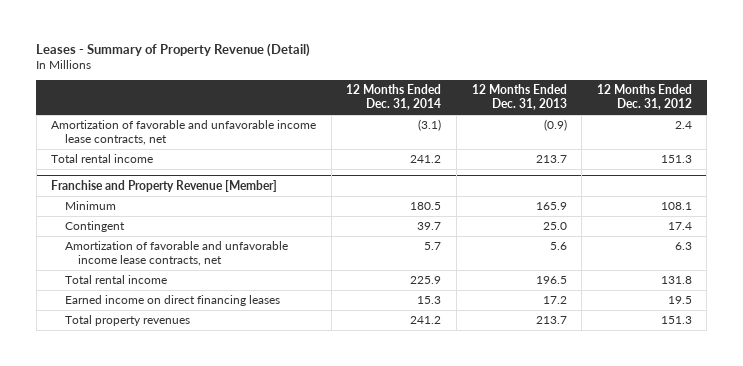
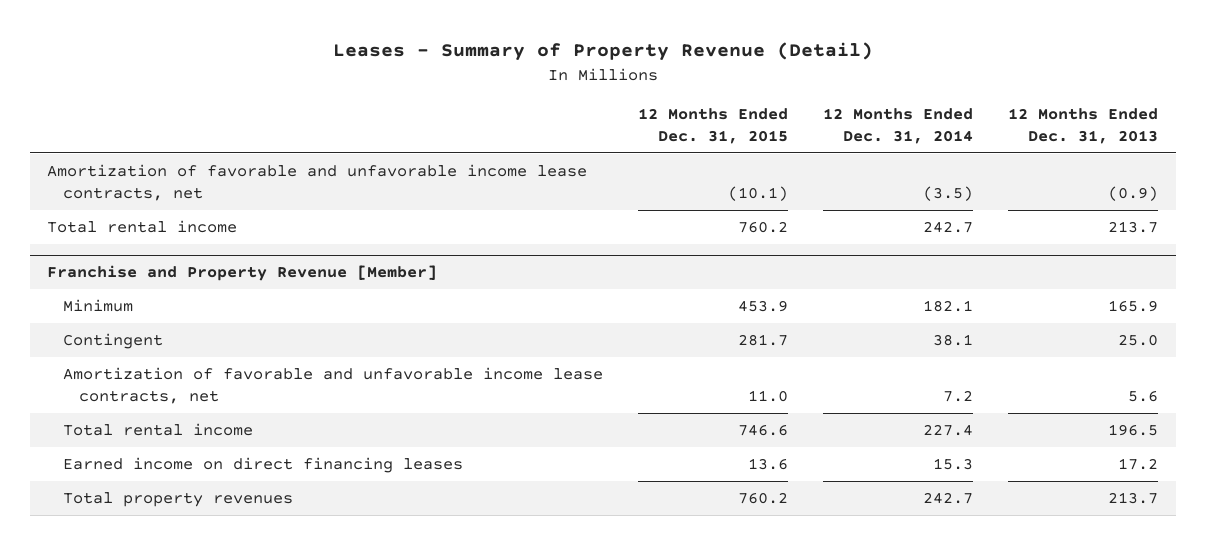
- | 12 Months Ended Dec. 31, 2014 | 12 Months Ended Dec. 31, 2013 | 12 Months Ended Dec. 31, 2012
+ | 12 Months Ended Dec. 31, 2015 | 12 Months Ended Dec. 31, 2014 | 12 Months Ended Dec. 31, 2013
- Amortization of favorable and unfavorable income lease contracts, net | (3.1) | (0.9) | 2.4
- Total rental income | 241.2 | 213.7 | 151.3
+ Amortization of favorable and unfavorable income lease contracts, net | (10.1) | (3.5) | (0.9)
+ Total rental income | 760.2 | 242.7 | 213.7
@ Franchise and Property Revenue [Member]
- Minimum | 180.5 | 165.9 | 108.1
- Contingent | 39.7 | 25.0 | 17.4
- Amortization of favorable and unfavorable income lease contracts, net | 5.7 | 5.6 | 6.3
- Total rental income | 225.9 | 196.5 | 131.8
+ Minimum | 453.9 | 182.1 | 165.9
+ Contingent | 281.7 | 38.1 | 25.0
+ Amortization of favorable and unfavorable income lease contracts, net | 11.0 | 7.2 | 5.6
+ Total rental income | 746.6 | 227.4 | 196.5
- Total property revenues | 241.2 | 213.7 | 151.3
+ Total property revenues | 760.2 | 242.7 | 213.7

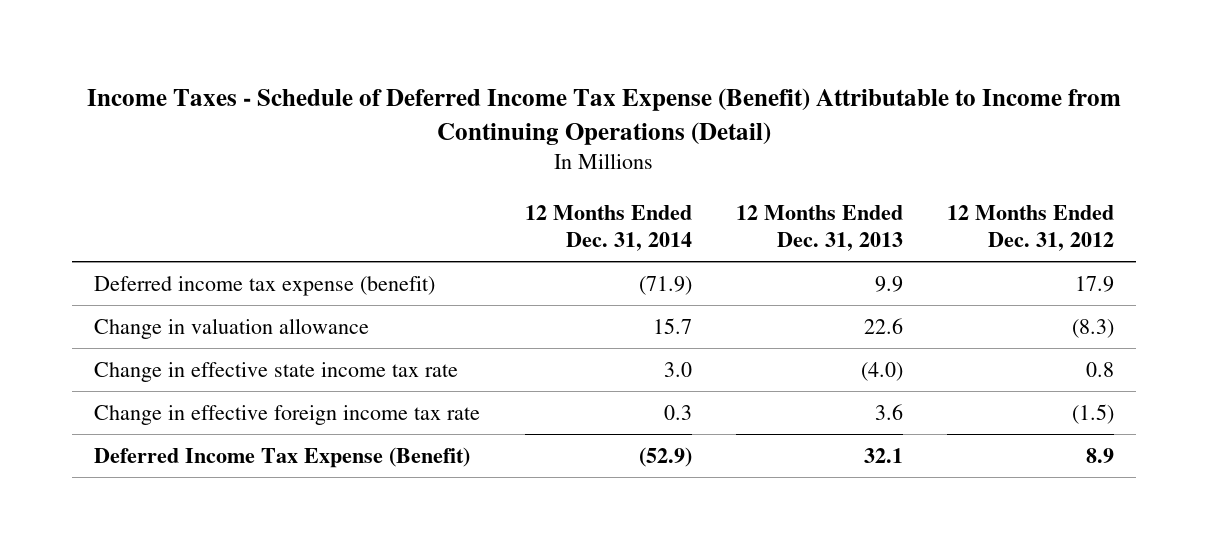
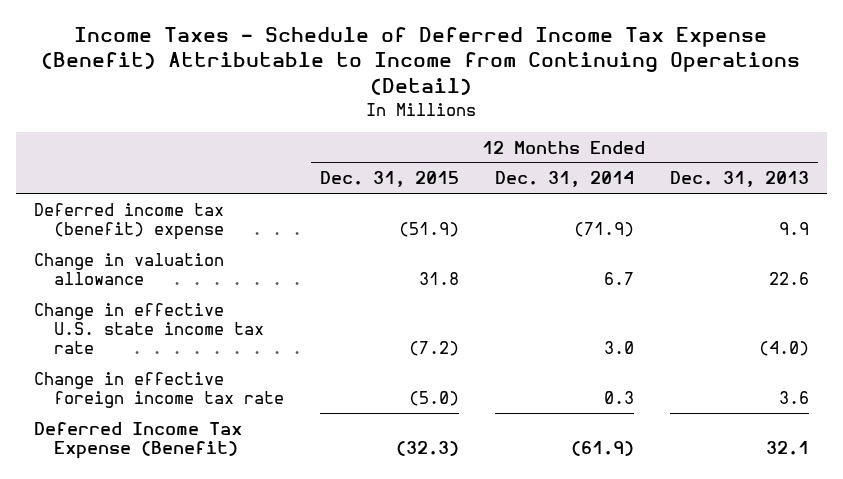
- | 12 Months Ended Dec. 31, 2014 | 12 Months Ended Dec. 31, 2013 | 12 Months Ended Dec. 31, 2012
+ | 12 Months Ended Dec. 31, 2015 | 12 Months Ended Dec. 31, 2014 | 12 Months Ended Dec. 31, 2013
- Deferred income tax expense (benefit) | (71.9) | 9.9 | 17.9
- Change in valuation allowance | 15.7 | 22.6 | (8.3)
- Change in effective state income tax rate | 3.0 | (4.0) | 0.8
+ Deferred income tax (benefit) expense | (51.9) | (71.9) | 9.9
+ Change in valuation allowance | 31.8 | 6.7 | 22.6
+ Change in effective U.S. state income tax rate | (7.2) | 3.0 | (4.0)
- Deferred Income Tax Expense (Benefit) | (52.9) | 32.1 | 8.9
+ Deferred Income Tax Expense (Benefit) | (32.3) | (61.9) | 32.1

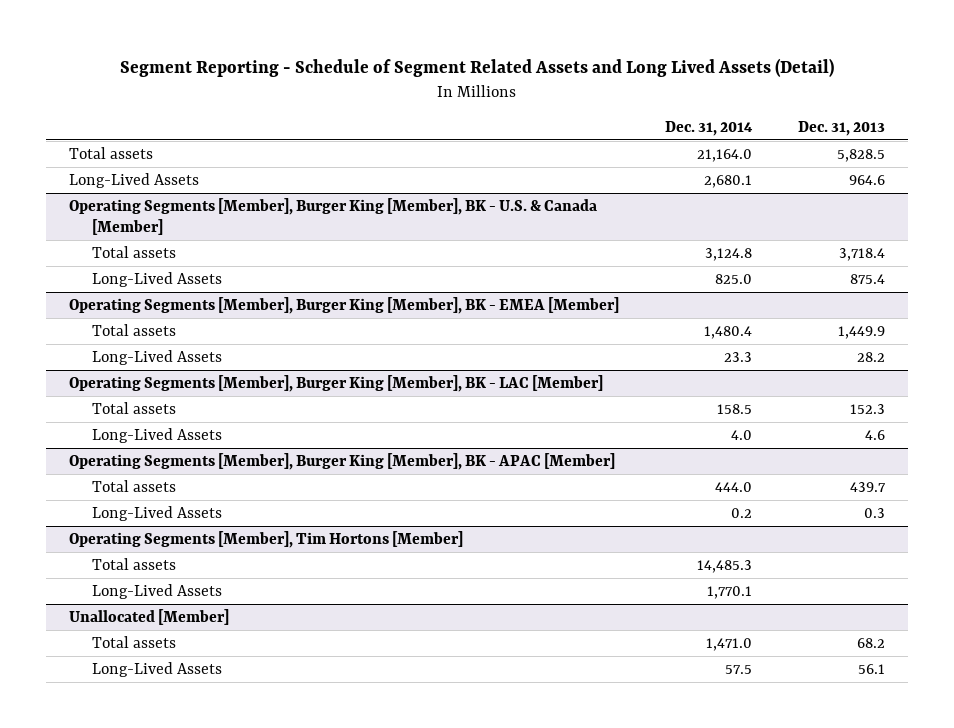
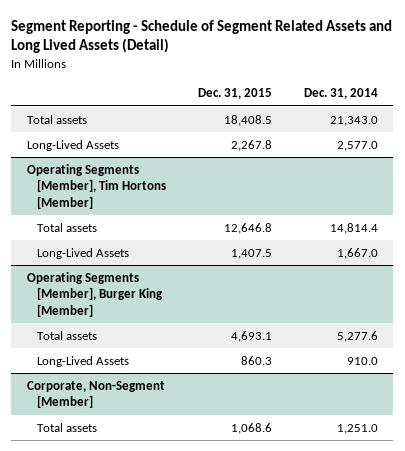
- | Dec. 31, 2014 | Dec. 31, 2013
+ | Dec. 31, 2015 | Dec. 31, 2014
- Total assets | 21,164.0 | 5,828.5
- Long-Lived Assets | 2,680.1 | 964.6
- Operating Segments [Member], Burger King [Member], BK - U.S. & Canada [Member]
- Total assets | 3,124.8 | 3,718.4
- Long-Lived Assets | 825.0 | 875.4
- Operating Segments [Member], Burger King [Member], BK - EMEA [Member]
- Total assets | 1,480.4 | 1,449.9
- Long-Lived Assets | 23.3 | 28.2
- Operating Segments [Member], Burger King [Member], BK - LAC [Member]
- Total assets | 158.5 | 152.3
- Long-Lived Assets | 4.0 | 4.6
- Operating Segments [Member], Burger King [Member], BK - APAC [Member]
- Total assets | 444.0 | 439.7
- Long-Lived Assets | 0.2 | 0.3
+ Total assets | 18,408.5 | 21,343.0
+ Long-Lived Assets | 2,267.8 | 2,577.0
@ Operating Segments [Member], Tim Hortons [Member]
- Total assets | 14,485.3 |
- Long-Lived Assets | 1,770.1 |
- Unallocated [Member]
- Total assets | 1,471.0 | 68.2
- Long-Lived Assets | 57.5 | 56.1
@ Operating Segments [Member], Tim Hortons [Member]
+ Total assets | 12,646.8 | 14,814.4
+ Long-Lived Assets | 1,407.5 | 1,667.0
+ Operating Segments [Member], Burger King [Member]
+ Total assets | 4,693.1 | 5,277.6
+ Long-Lived Assets | 860.3 | 910.0
+ Corporate, Non-Segment [Member]
+ Total assets | 1,068.6 | 1,251.0

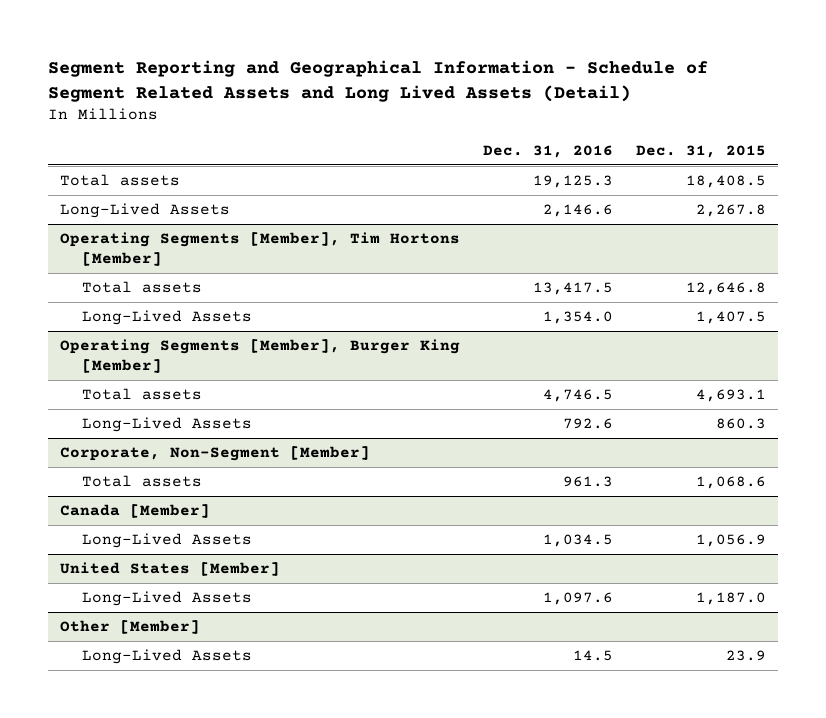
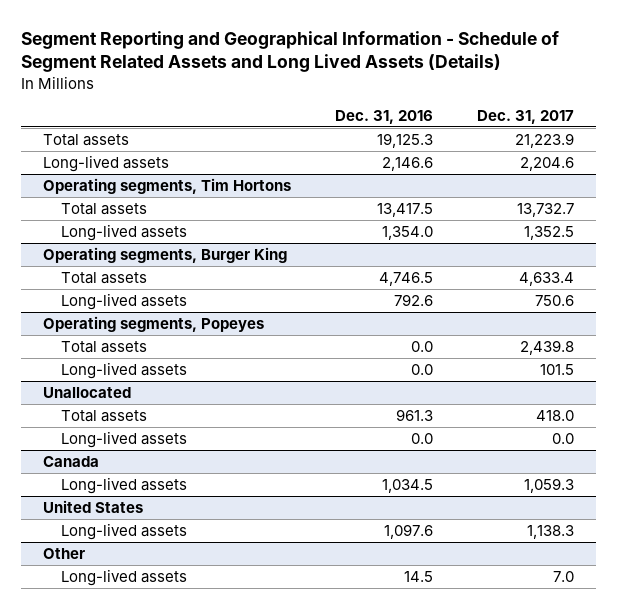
- Segment Reporting and Geographical Information - Schedule of Segment Related Assets and Long Lived Assets (Detail)
+ Segment Reporting and Geographical Information - Schedule of Segment Related Assets and Long Lived Assets (Details)
- | Dec. 31, 2016 | Dec. 31, 2015
+ | Dec. 31, 2016 | Dec. 31, 2017
- Long-Lived Assets | 2,146.6 | 2,267.8
- Operating Segments [Member], Tim Hortons [Member]
+ Long-lived assets | 2,146.6 | 2,204.6
+ Operating segments, Tim Hortons
- Long-Lived Assets | 1,354.0 | 1,407.5
- Operating Segments [Member], Burger King [Member]
+ Long-lived assets | 1,354.0 | 1,352.5
+ Operating segments, Burger King
- Long-Lived Assets | 792.6 | 860.3
- Corporate, Non-Segment [Member]
+ Long-lived assets | 792.6 | 750.6
+ Operating segments, Popeyes
+ Total assets | 0.0 | 2,439.8
+ Long-lived assets | 0.0 | 101.5
+ Unallocated
- Canada [Member]
- Long-Lived Assets | 1,034.5 | 1,056.9
- United States [Member]
- Long-Lived Assets | 1,097.6 | 1,187.0
- Other [Member]
- Long-Lived Assets | 14.5 | 23.9
+ Long-lived assets | 0.0 | 0.0
+ Canada
+ Long-lived assets | 1,034.5 | 1,059.3
+ United States
+ Long-lived assets | 1,097.6 | 1,138.3
+ Other
+ Long-lived assets | 14.5 | 7.0

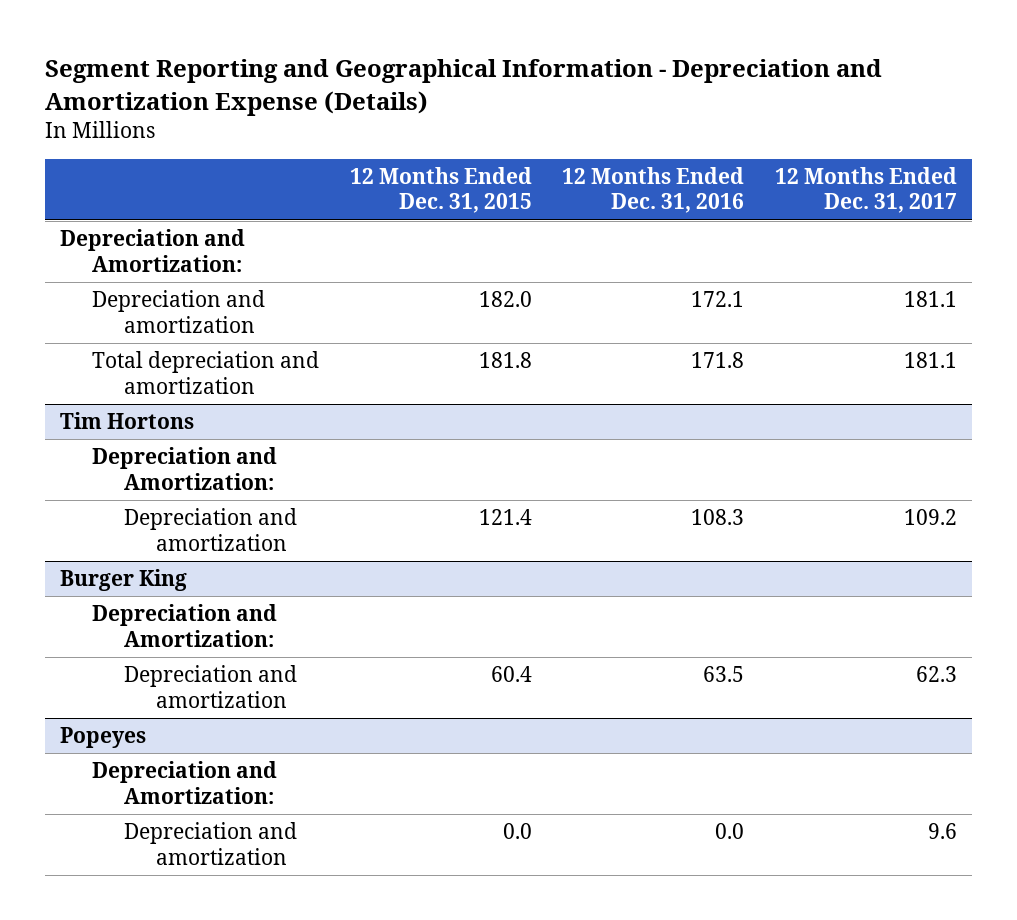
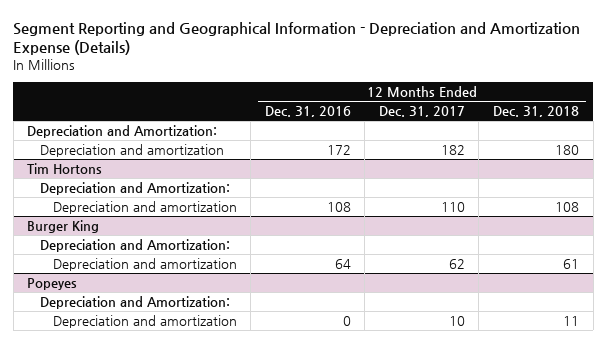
- | 12 Months Ended Dec. 31, 2015 | 12 Months Ended Dec. 31, 2016 | 12 Months Ended Dec. 31, 2017
+ | 12 Months Ended Dec. 31, 2016 | 12 Months Ended Dec. 31, 2017 | 12 Months Ended Dec. 31, 2018
- Depreciation and amortization | 182.0 | 172.1 | 181.1
- Total depreciation and amortization | 181.8 | 171.8 | 181.1
+ Depreciation and amortization | 172 | 182 | 180
@ Tim Hortons
- Depreciation and amortization | 121.4 | 108.3 | 109.2
+ Depreciation and amortization | 108 | 110 | 108
@ Burger King
- Depreciation and amortization | 60.4 | 63.5 | 62.3
+ Depreciation and amortization | 64 | 62 | 61
@ Popeyes
- Depreciation and amortization | 0.0 | 0.0 | 9.6
+ Depreciation and amortization | 0 | 10 | 11

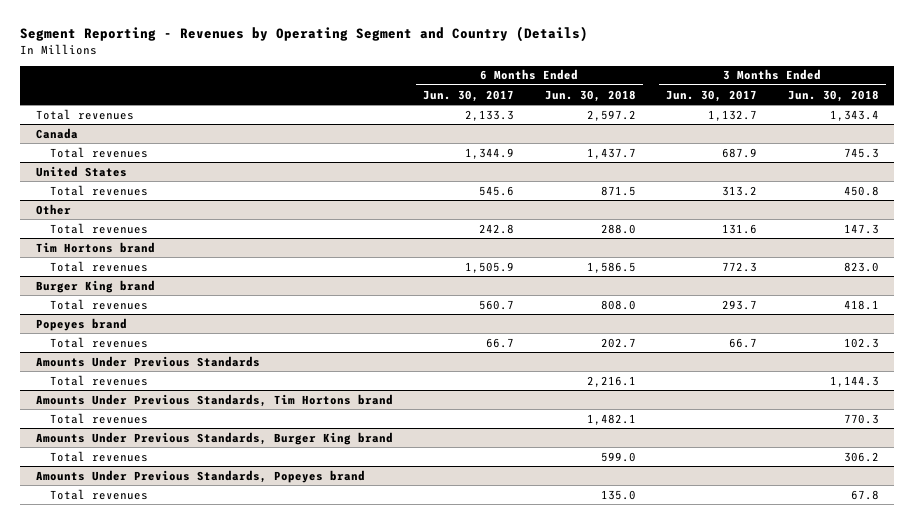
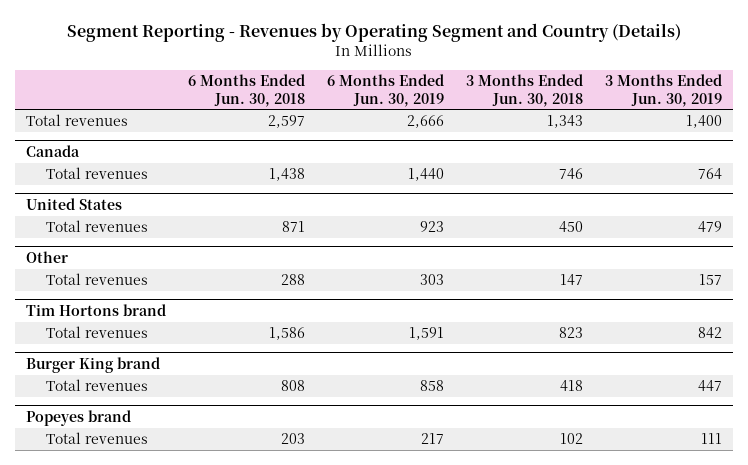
- | 6 Months Ended Jun. 30, 2017 | 6 Months Ended Jun. 30, 2018 | 3 Months Ended Jun. 30, 2017 | 3 Months Ended Jun. 30, 2018
+ | 6 Months Ended Jun. 30, 2018 | 6 Months Ended Jun. 30, 2019 | 3 Months Ended Jun. 30, 2018 | 3 Months Ended Jun. 30, 2019
- Total revenues | 2,133.3 | 2,597.2 | 1,132.7 | 1,343.4
+ Total revenues | 2,597 | 2,666 | 1,343 | 1,400
@ Canada
- Total revenues | 1,344.9 | 1,437.7 | 687.9 | 745.3
+ Total revenues | 1,438 | 1,440 | 746 | 764
@ United States
- Total revenues | 545.6 | 871.5 | 313.2 | 450.8
+ Total revenues | 871 | 923 | 450 | 479
@ Other
- Total revenues | 242.8 | 288.0 | 131.6 | 147.3
+ Total revenues | 288 | 303 | 147 | 157
@ Tim Hortons brand
- Total revenues | 1,505.9 | 1,586.5 | 772.3 | 823.0
+ Total revenues | 1,586 | 1,591 | 823 | 842
@ Burger King brand
- Total revenues | 560.7 | 808.0 | 293.7 | 418.1
+ Total revenues | 808 | 858 | 418 | 447
@ Popeyes brand
- Total revenues | 66.7 | 202.7 | 66.7 | 102.3
- Amounts Under Previous Standards
- Total revenues | | 2,216.1 | | 1,144.3
- Amounts Under Previous Standards, Tim Hortons brand
- Total revenues | | 1,482.1 | | 770.3
- Amounts Under Previous Standards, Burger King brand
- Total revenues | | 599.0 | | 306.2
- Amounts Under Previous Standards, Popeyes brand
- Total revenues | | 135.0 | | 67.8
@ Popeyes brand
+ Total revenues | 203 | 217 | 102 | 111

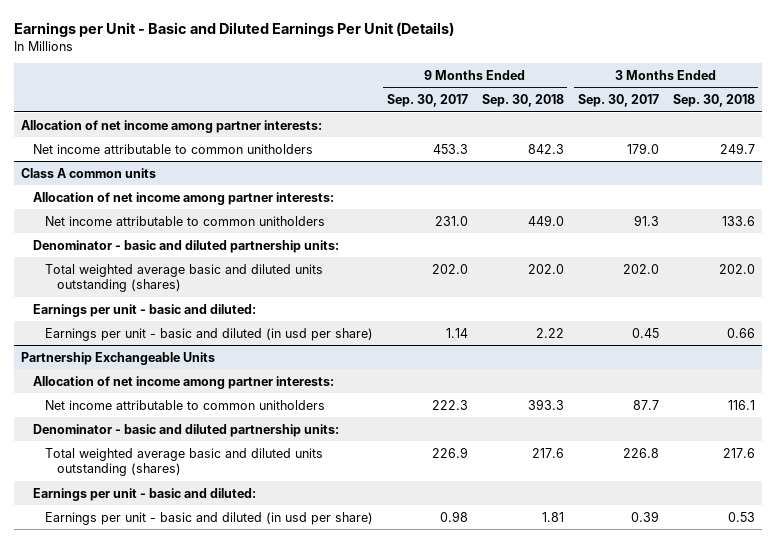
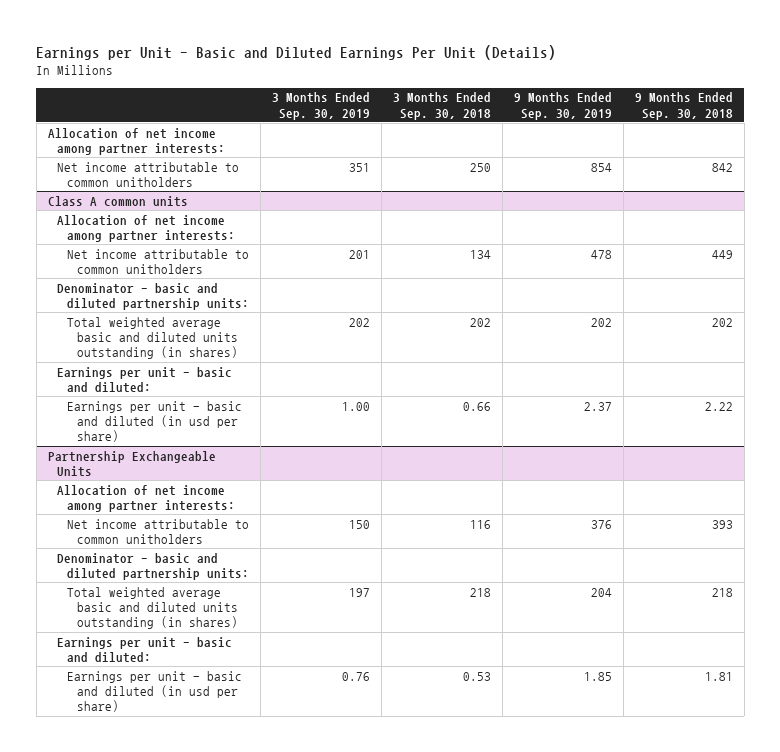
- | 9 Months Ended Sep. 30, 2017 | 9 Months Ended Sep. 30, 2018 | 3 Months Ended Sep. 30, 2017 | 3 Months Ended Sep. 30, 2018
+ | 3 Months Ended Sep. 30, 2019 | 3 Months Ended Sep. 30, 2018 | 9 Months Ended Sep. 30, 2019 | 9 Months Ended Sep. 30, 2018
- Net income attributable to common unitholders | 453.3 | 842.3 | 179.0 | 249.7
+ Net income attributable to common unitholders | 351 | 250 | 854 | 842
@ Class A common units
- Net income attributable to common unitholders | 231.0 | 449.0 | 91.3 | 133.6
+ Net income attributable to common unitholders | 201 | 134 | 478 | 449
- Total weighted average basic and diluted units outstanding (shares) | 202.0 | 202.0 | 202.0 | 202.0
+ Total weighted average basic and diluted units outstanding (in shares) | 202 | 202 | 202 | 202
@ Partnership Exchangeable Units
- Net income attributable to common unitholders | 222.3 | 393.3 | 87.7 | 116.1
+ Net income attributable to common unitholders | 150 | 116 | 376 | 393
- Total weighted average basic and diluted units outstanding (shares) | 226.9 | 217.6 | 226.8 | 217.6
+ Total weighted average basic and diluted units outstanding (in shares) | 197 | 218 | 204 | 218

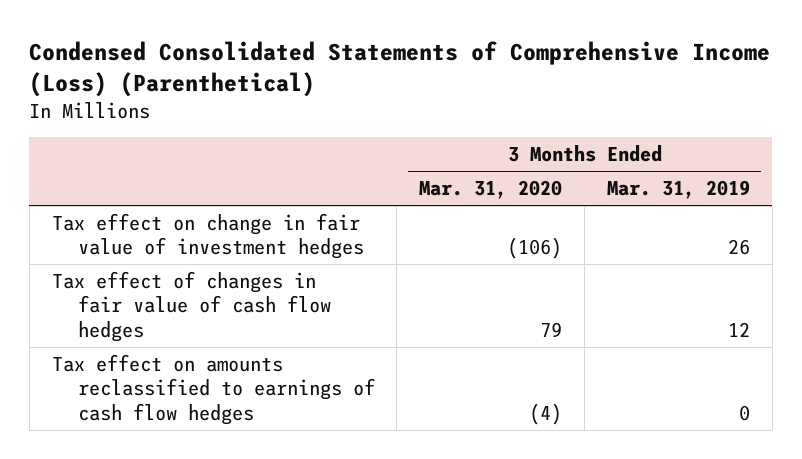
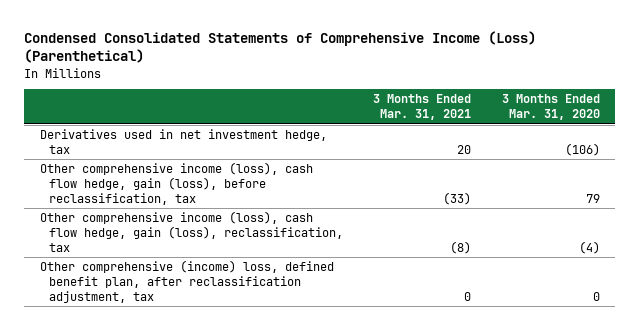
- | 3 Months Ended Mar. 31, 2020 | 3 Months Ended Mar. 31, 2019
+ | 3 Months Ended Mar. 31, 2021 | 3 Months Ended Mar. 31, 2020
- Tax effect on change in fair value of investment hedges | (106) | 26
- Tax effect of changes in fair value of cash flow hedges | 79 | 12
- Tax effect on amounts reclassified to earnings of cash flow hedges | (4) | 0
+ Derivatives used in net investment hedge, tax | 20 | (106)
+ Other comprehensive income (loss), cash flow hedge, gain (loss), before reclassification, tax | (33) | 79
+ Other comprehensive income (loss), cash flow hedge, gain (loss), reclassification, tax | (8) | (4)
+ Other comprehensive (income) loss, defined benefit plan, after reclassification adjustment, tax | 0 | 0

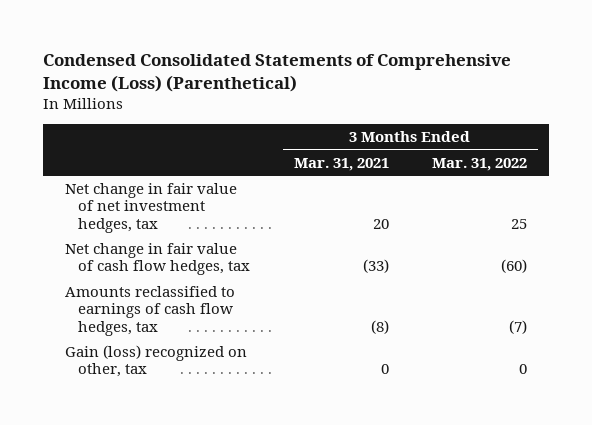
- | 3 Months Ended Mar. 31, 2021 | 3 Months Ended Mar. 31, 2020
+ | 3 Months Ended Mar. 31, 2021 | 3 Months Ended Mar. 31, 2022
- Derivatives used in net investment hedge, tax | 20 | (106)
- Other comprehensive income (loss), cash flow hedge, gain (loss), before reclassification, tax | (33) | 79
- Other comprehensive income (loss), cash flow hedge, gain (loss), reclassification, tax | (8) | (4)
- Other comprehensive (income) loss, defined benefit plan, after reclassification adjustment, tax | 0 | 0
+ Net change in fair value of net investment hedges, tax | 20 | 25
+ Net change in fair value of cash flow hedges, tax | (33) | (60)
+ Amounts reclassified to earnings of cash flow hedges, tax | (8) | (7)
+ Gain (loss) recognized on other, tax | 0 | 0

